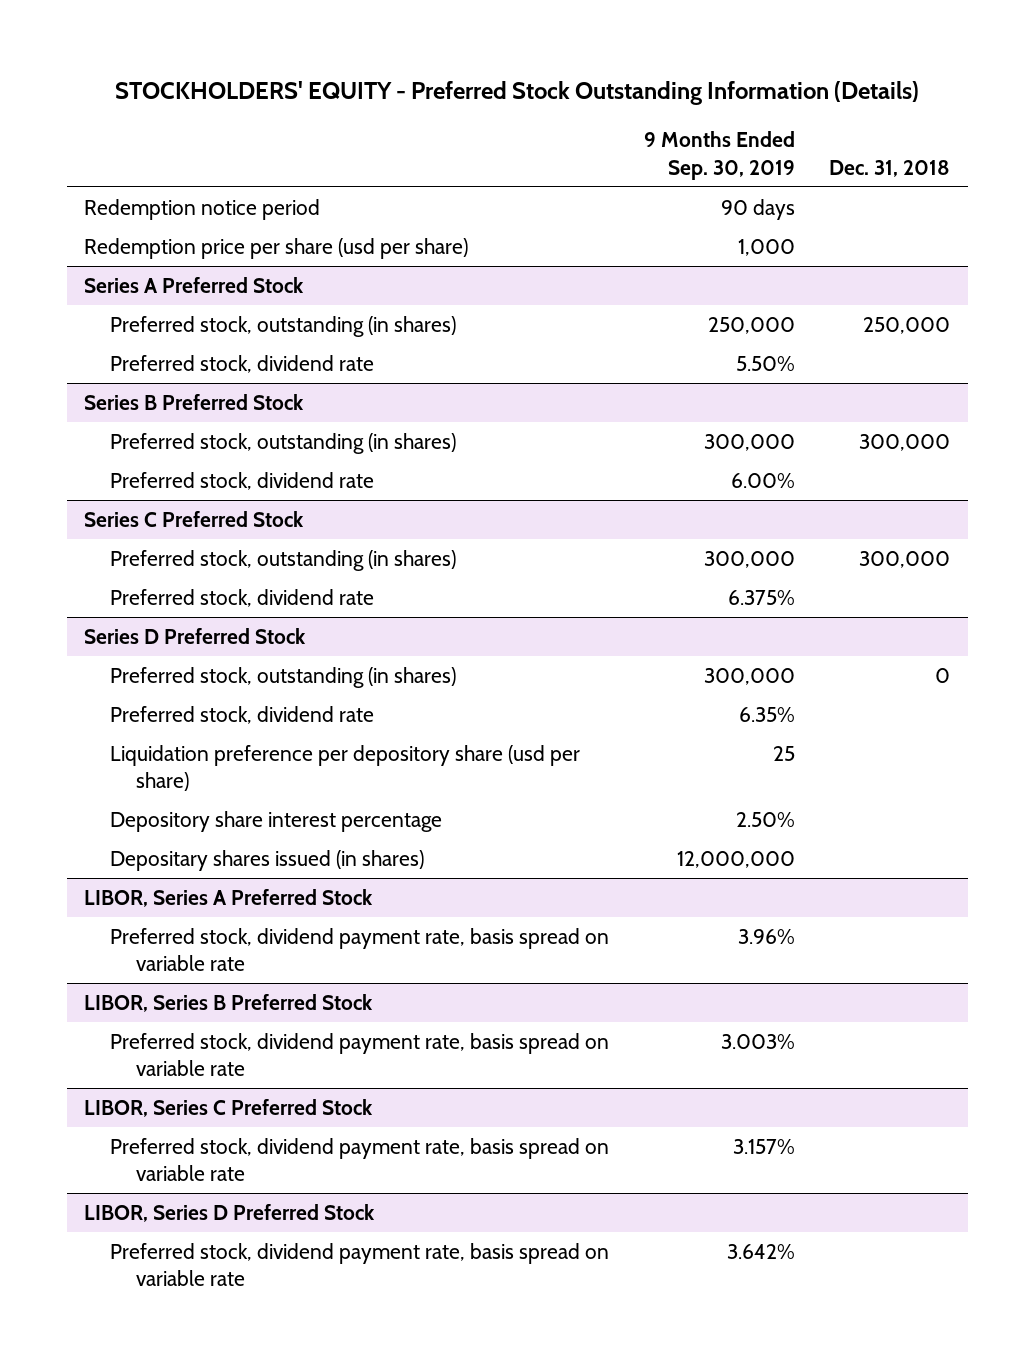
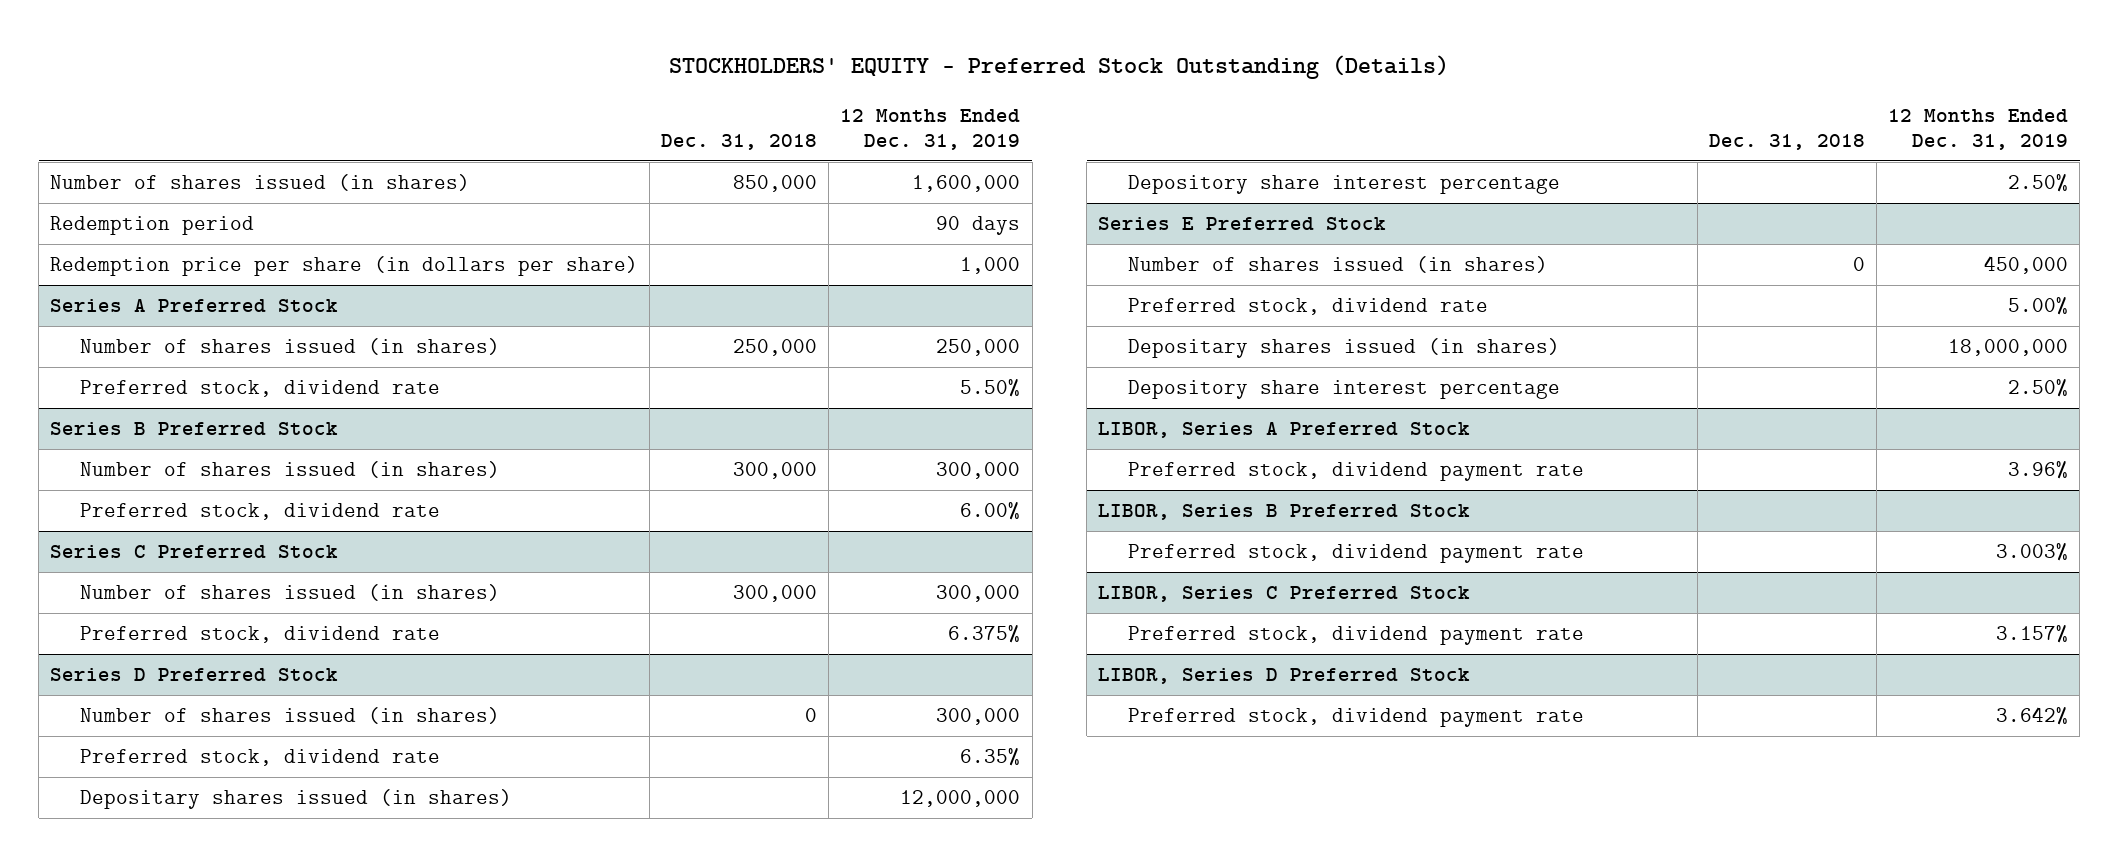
- STOCKHOLDERS' EQUITY - Preferred Stock Outstanding Information (Details)
+ STOCKHOLDERS' EQUITY - Preferred Stock Outstanding (Details)
- | 9 Months Ended Sep. 30, 2019 | Dec. 31, 2018
+ | Dec. 31, 2018 | 12 Months Ended Dec. 31, 2019
- Redemption notice period | 90 days |
- Redemption price per share (usd per share) | 1,000 |
+ Number of shares issued (in shares) | 850,000 | 1,600,000
+ Redemption period | | 90 days
+ Redemption price per share (in dollars per share) | | 1,000
@ Series A Preferred Stock
- Preferred stock, outstanding (in shares) | 250,000 | 250,000
+ Number of shares issued (in shares) | 250,000 | 250,000
@ Series B Preferred Stock
- Preferred stock, outstanding (in shares) | 300,000 | 300,000
+ Number of shares issued (in shares) | 300,000 | 300,000
@ Series C Preferred Stock
- Preferred stock, outstanding (in shares) | 300,000 | 300,000
+ Number of shares issued (in shares) | 300,000 | 300,000
@ Series D Preferred Stock
- Preferred stock, outstanding (in shares) | 300,000 | 0
+ Number of shares issued (in shares) | 0 | 300,000
- Liquidation preference per depository share (usd per share) | 25 |
moved down: Depository share interest percentage | | 2.50%
+ Series E Preferred Stock
+ Number of shares issued (in shares) | 0 | 450,000
+ Preferred stock, dividend rate | | 5.00%
+ Depositary shares issued (in shares) | | 18,000,000
+ Depository share interest percentage | | 2.50%
@ LIBOR, Series A Preferred Stock
- Preferred stock, dividend payment rate, basis spread on variable rate | 3.96% |
+ Preferred stock, dividend payment rate | | 3.96%
@ LIBOR, Series B Preferred Stock
- Preferred stock, dividend payment rate, basis spread on variable rate | 3.003% |
+ Preferred stock, dividend payment rate | | 3.003%
@ LIBOR, Series C Preferred Stock
- Preferred stock, dividend payment rate, basis spread on variable rate | 3.157% |
+ Preferred stock, dividend payment rate | | 3.157%
@ LIBOR, Series D Preferred Stock
- Preferred stock, dividend payment rate, basis spread on variable rate | 3.642% |
+ Preferred stock, dividend payment rate | | 3.642%

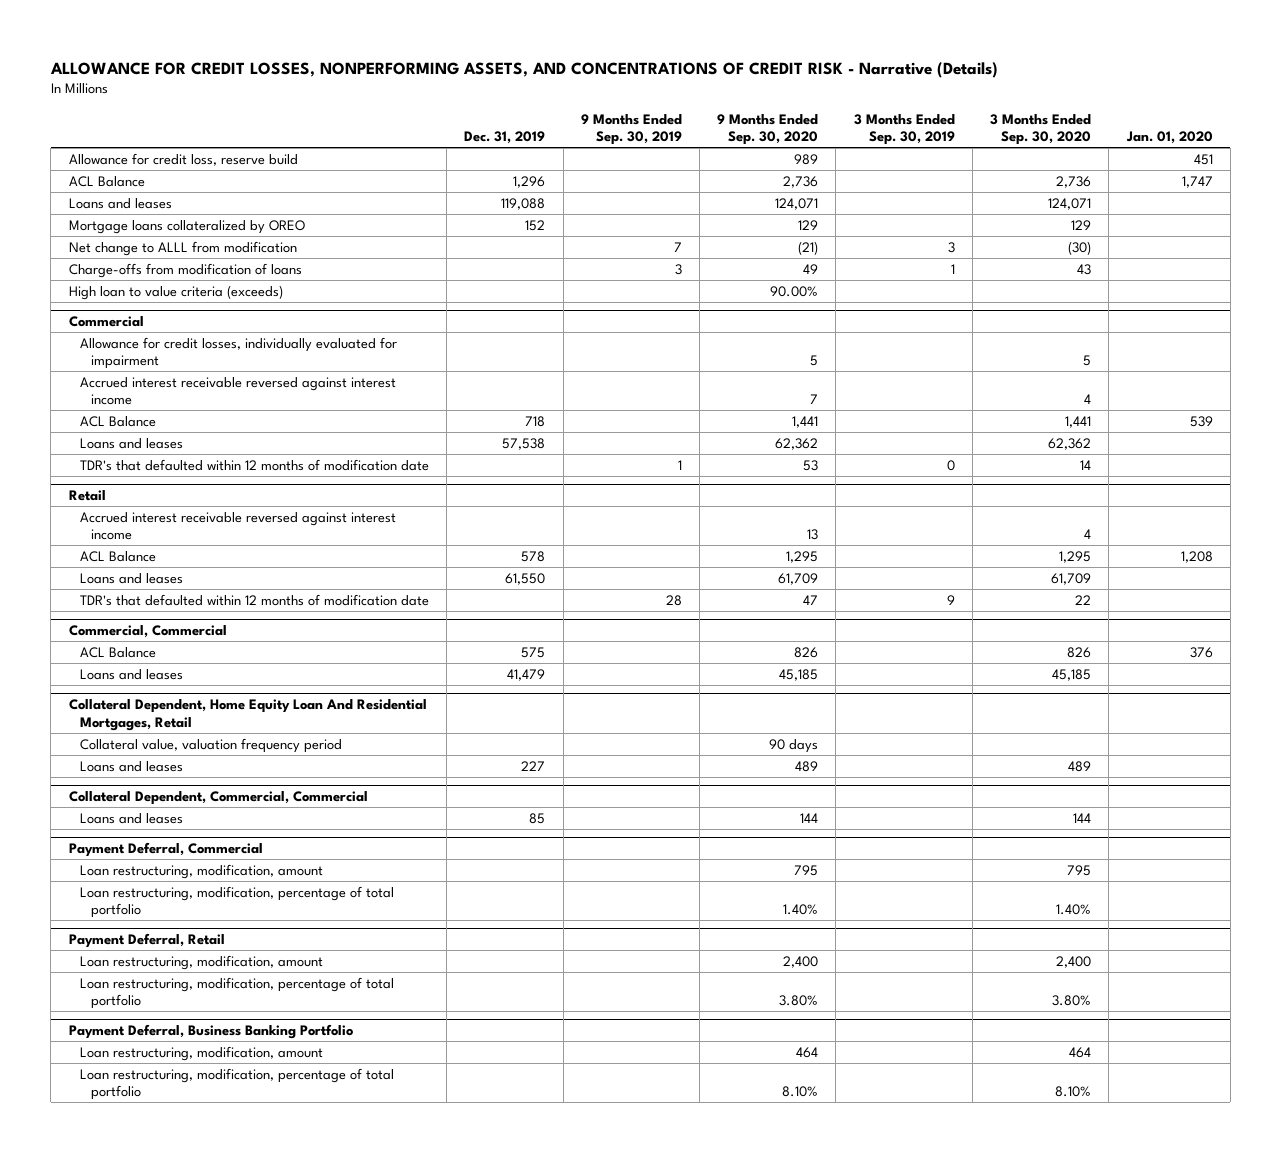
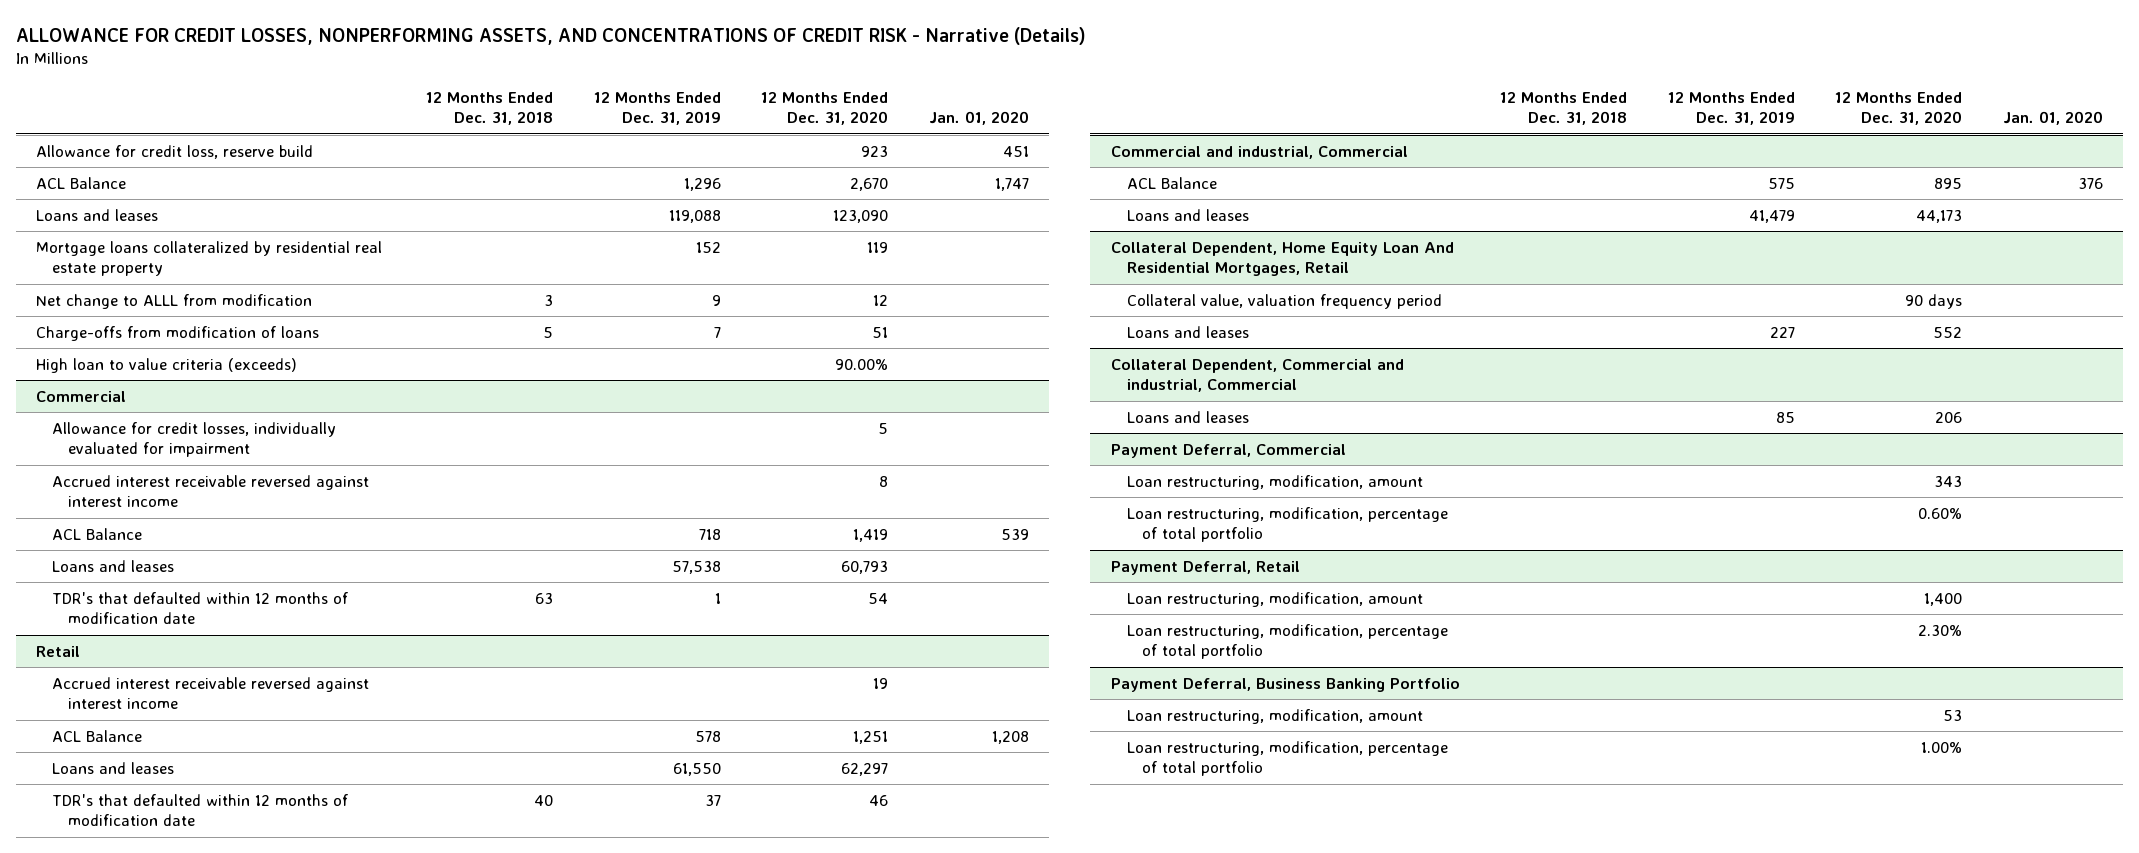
- | Dec. 31, 2019 | 9 Months Ended Sep. 30, 2019 | 9 Months Ended Sep. 30, 2020 | 3 Months Ended Sep. 30, 2019 | 3 Months Ended Sep. 30, 2020 | Jan. 01, 2020
+ | 12 Months Ended Dec. 31, 2018 | 12 Months Ended Dec. 31, 2019 | 12 Months Ended Dec. 31, 2020 | Jan. 01, 2020
- Mortgage loans collateralized by OREO | 152 | | 129 | | 129 |
+ Mortgage loans collateralized by residential real estate property | | 152 | 119 |
- Commercial, Commercial
+ Commercial and industrial, Commercial
- Collateral Dependent, Commercial, Commercial
+ Collateral Dependent, Commercial and industrial, Commercial

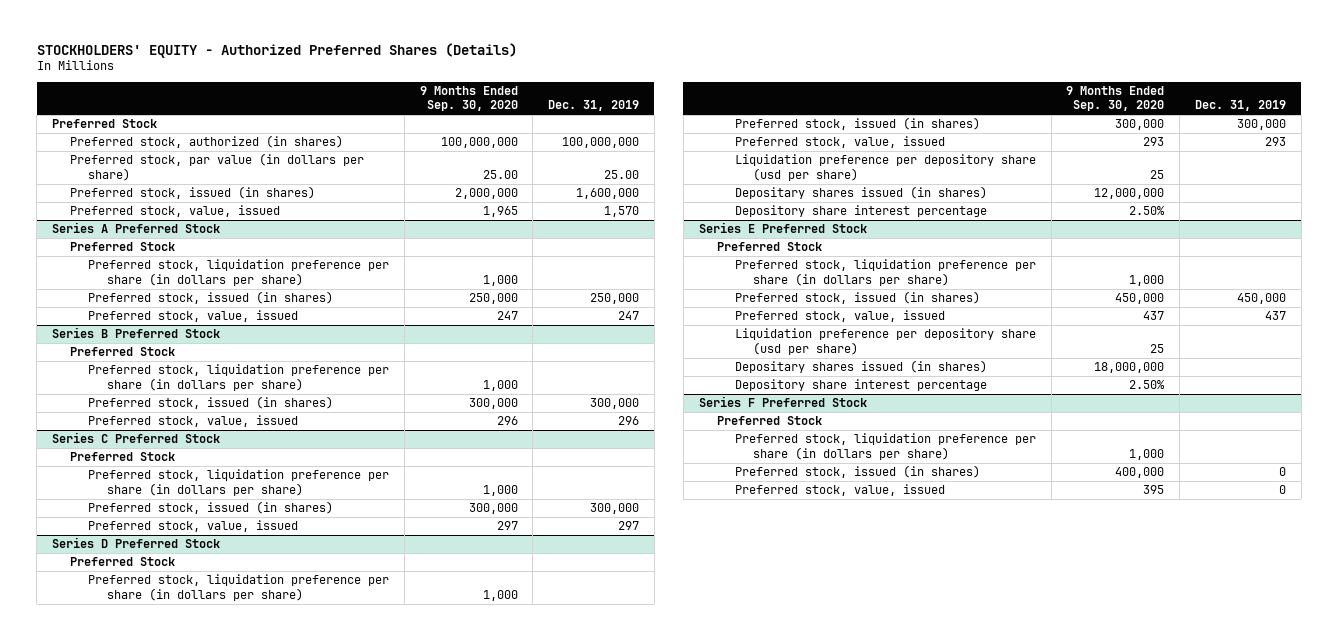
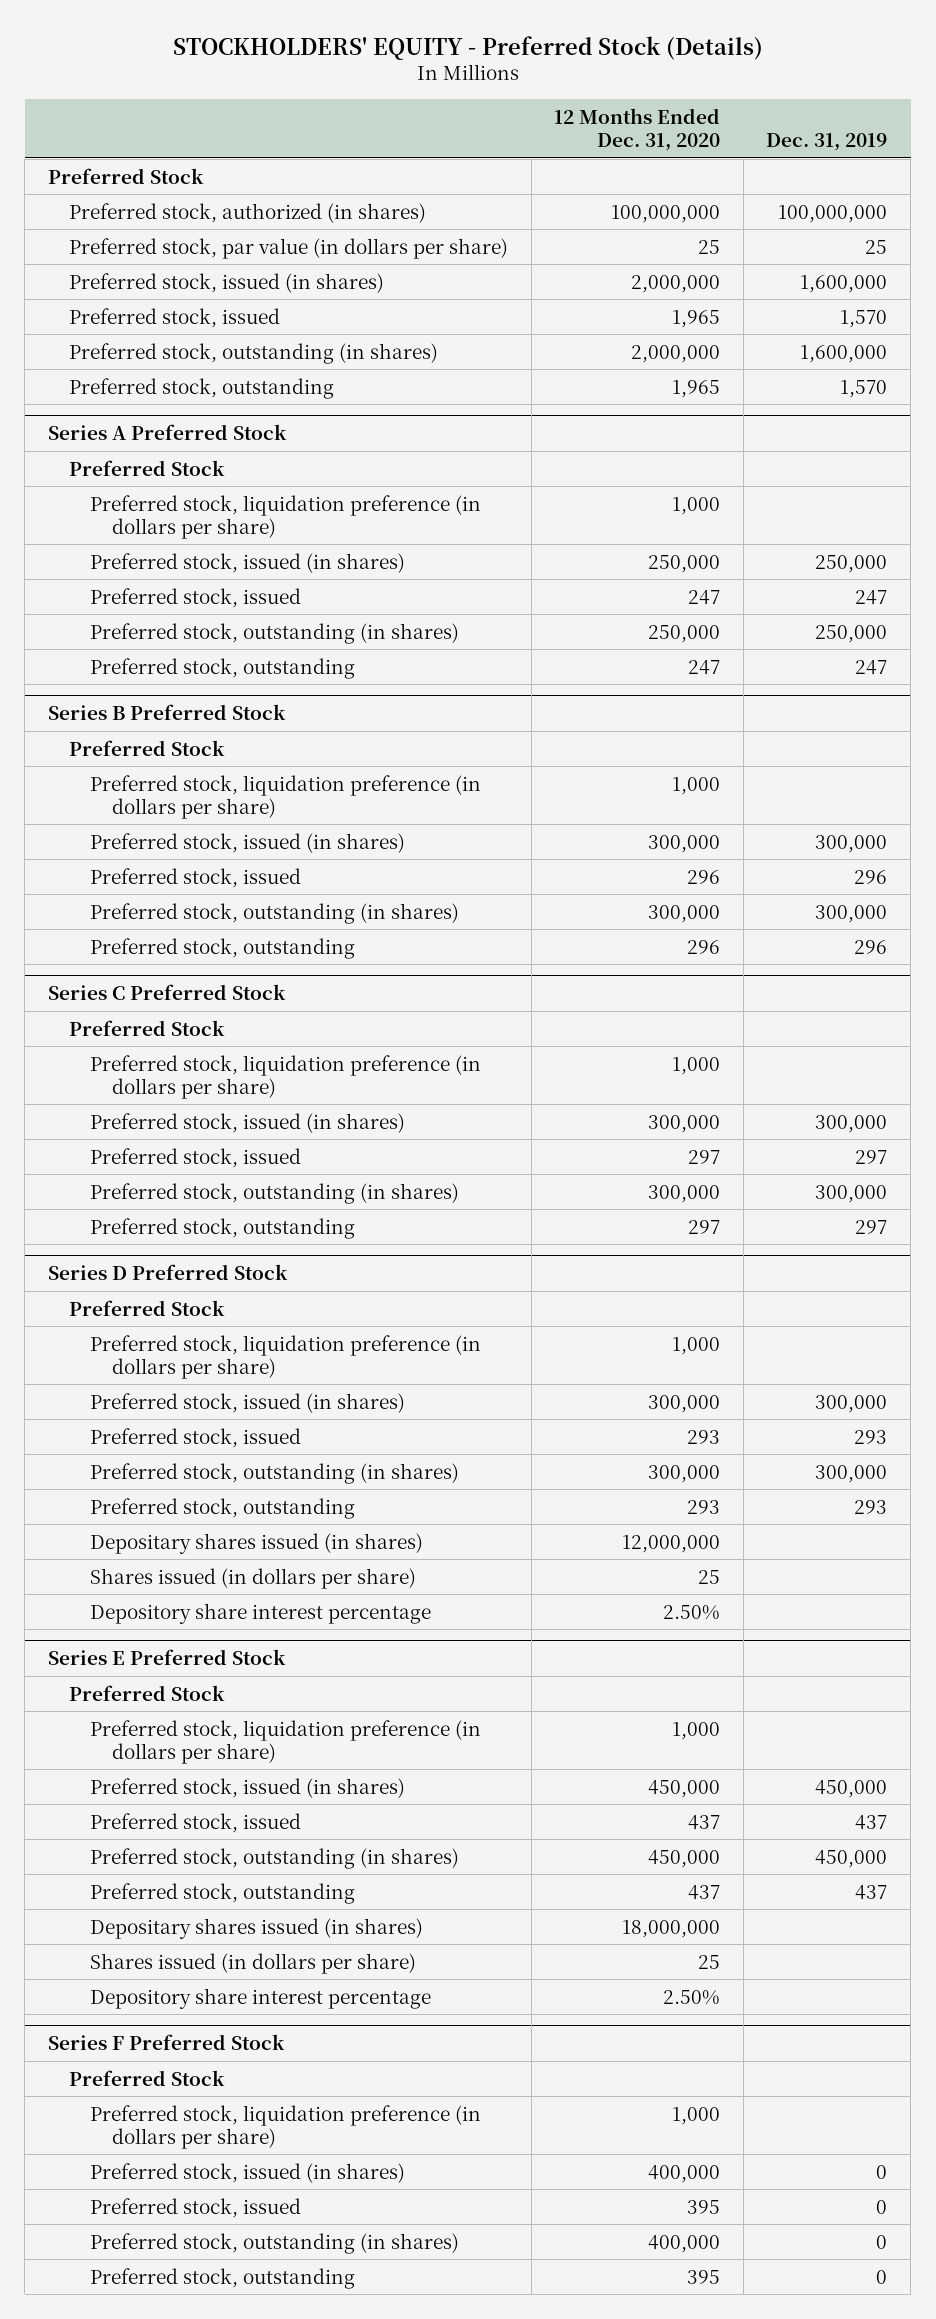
- STOCKHOLDERS' EQUITY - Authorized Preferred Shares (Details)
+ STOCKHOLDERS' EQUITY - Preferred Stock (Details)
- | 9 Months Ended Sep. 30, 2020 | Dec. 31, 2019
+ | 12 Months Ended Dec. 31, 2020 | Dec. 31, 2019
- Preferred stock, par value (in dollars per share) | 25.00 | 25.00
+ Preferred stock, par value (in dollars per share) | 25 | 25
- Preferred stock, value, issued | 1,965 | 1,570
+ Preferred stock, issued | 1,965 | 1,570
+ Preferred stock, outstanding (in shares) | 2,000,000 | 1,600,000
+ Preferred stock, outstanding | 1,965 | 1,570
@ Series A Preferred Stock
- Preferred stock, liquidation preference per share (in dollars per share) | 1,000 |
+ Preferred stock, liquidation preference (in dollars per share) | 1,000 |
- Preferred stock, value, issued | 247 | 247
+ Preferred stock, issued | 247 | 247
+ Preferred stock, outstanding (in shares) | 250,000 | 250,000
+ Preferred stock, outstanding | 247 | 247
@ Series B Preferred Stock
- Preferred stock, liquidation preference per share (in dollars per share) | 1,000 |
+ Preferred stock, liquidation preference (in dollars per share) | 1,000 |
- Preferred stock, value, issued | 296 | 296
+ Preferred stock, issued | 296 | 296
+ Preferred stock, outstanding (in shares) | 300,000 | 300,000
+ Preferred stock, outstanding | 296 | 296
@ Series C Preferred Stock
- Preferred stock, liquidation preference per share (in dollars per share) | 1,000 |
+ Preferred stock, liquidation preference (in dollars per share) | 1,000 |
- Preferred stock, value, issued | 297 | 297
+ Preferred stock, issued | 297 | 297
+ Preferred stock, outstanding (in shares) | 300,000 | 300,000
+ Preferred stock, outstanding | 297 | 297
@ Series D Preferred Stock
- Preferred stock, liquidation preference per share (in dollars per share) | 1,000 |
+ Preferred stock, liquidation preference (in dollars per share) | 1,000 |
- Preferred stock, value, issued | 293 | 293
- Liquidation preference per depository share (usd per share) | 25 |
+ Preferred stock, issued | 293 | 293
+ Preferred stock, outstanding (in shares) | 300,000 | 300,000
+ Preferred stock, outstanding | 293 | 293
+ Shares issued (in dollars per share) | 25 |
@ Series E Preferred Stock
- Preferred stock, liquidation preference per share (in dollars per share) | 1,000 |
+ Preferred stock, liquidation preference (in dollars per share) | 1,000 |
- Preferred stock, value, issued | 437 | 437
- Liquidation preference per depository share (usd per share) | 25 |
+ Preferred stock, issued | 437 | 437
+ Preferred stock, outstanding (in shares) | 450,000 | 450,000
+ Preferred stock, outstanding | 437 | 437
+ Shares issued (in dollars per share) | 25 |
@ Series F Preferred Stock
- Preferred stock, liquidation preference per share (in dollars per share) | 1,000 |
+ Preferred stock, liquidation preference (in dollars per share) | 1,000 |
- Preferred stock, value, issued | 395 | 0
+ Preferred stock, issued | 395 | 0
+ Preferred stock, outstanding (in shares) | 400,000 | 0
+ Preferred stock, outstanding | 395 | 0

